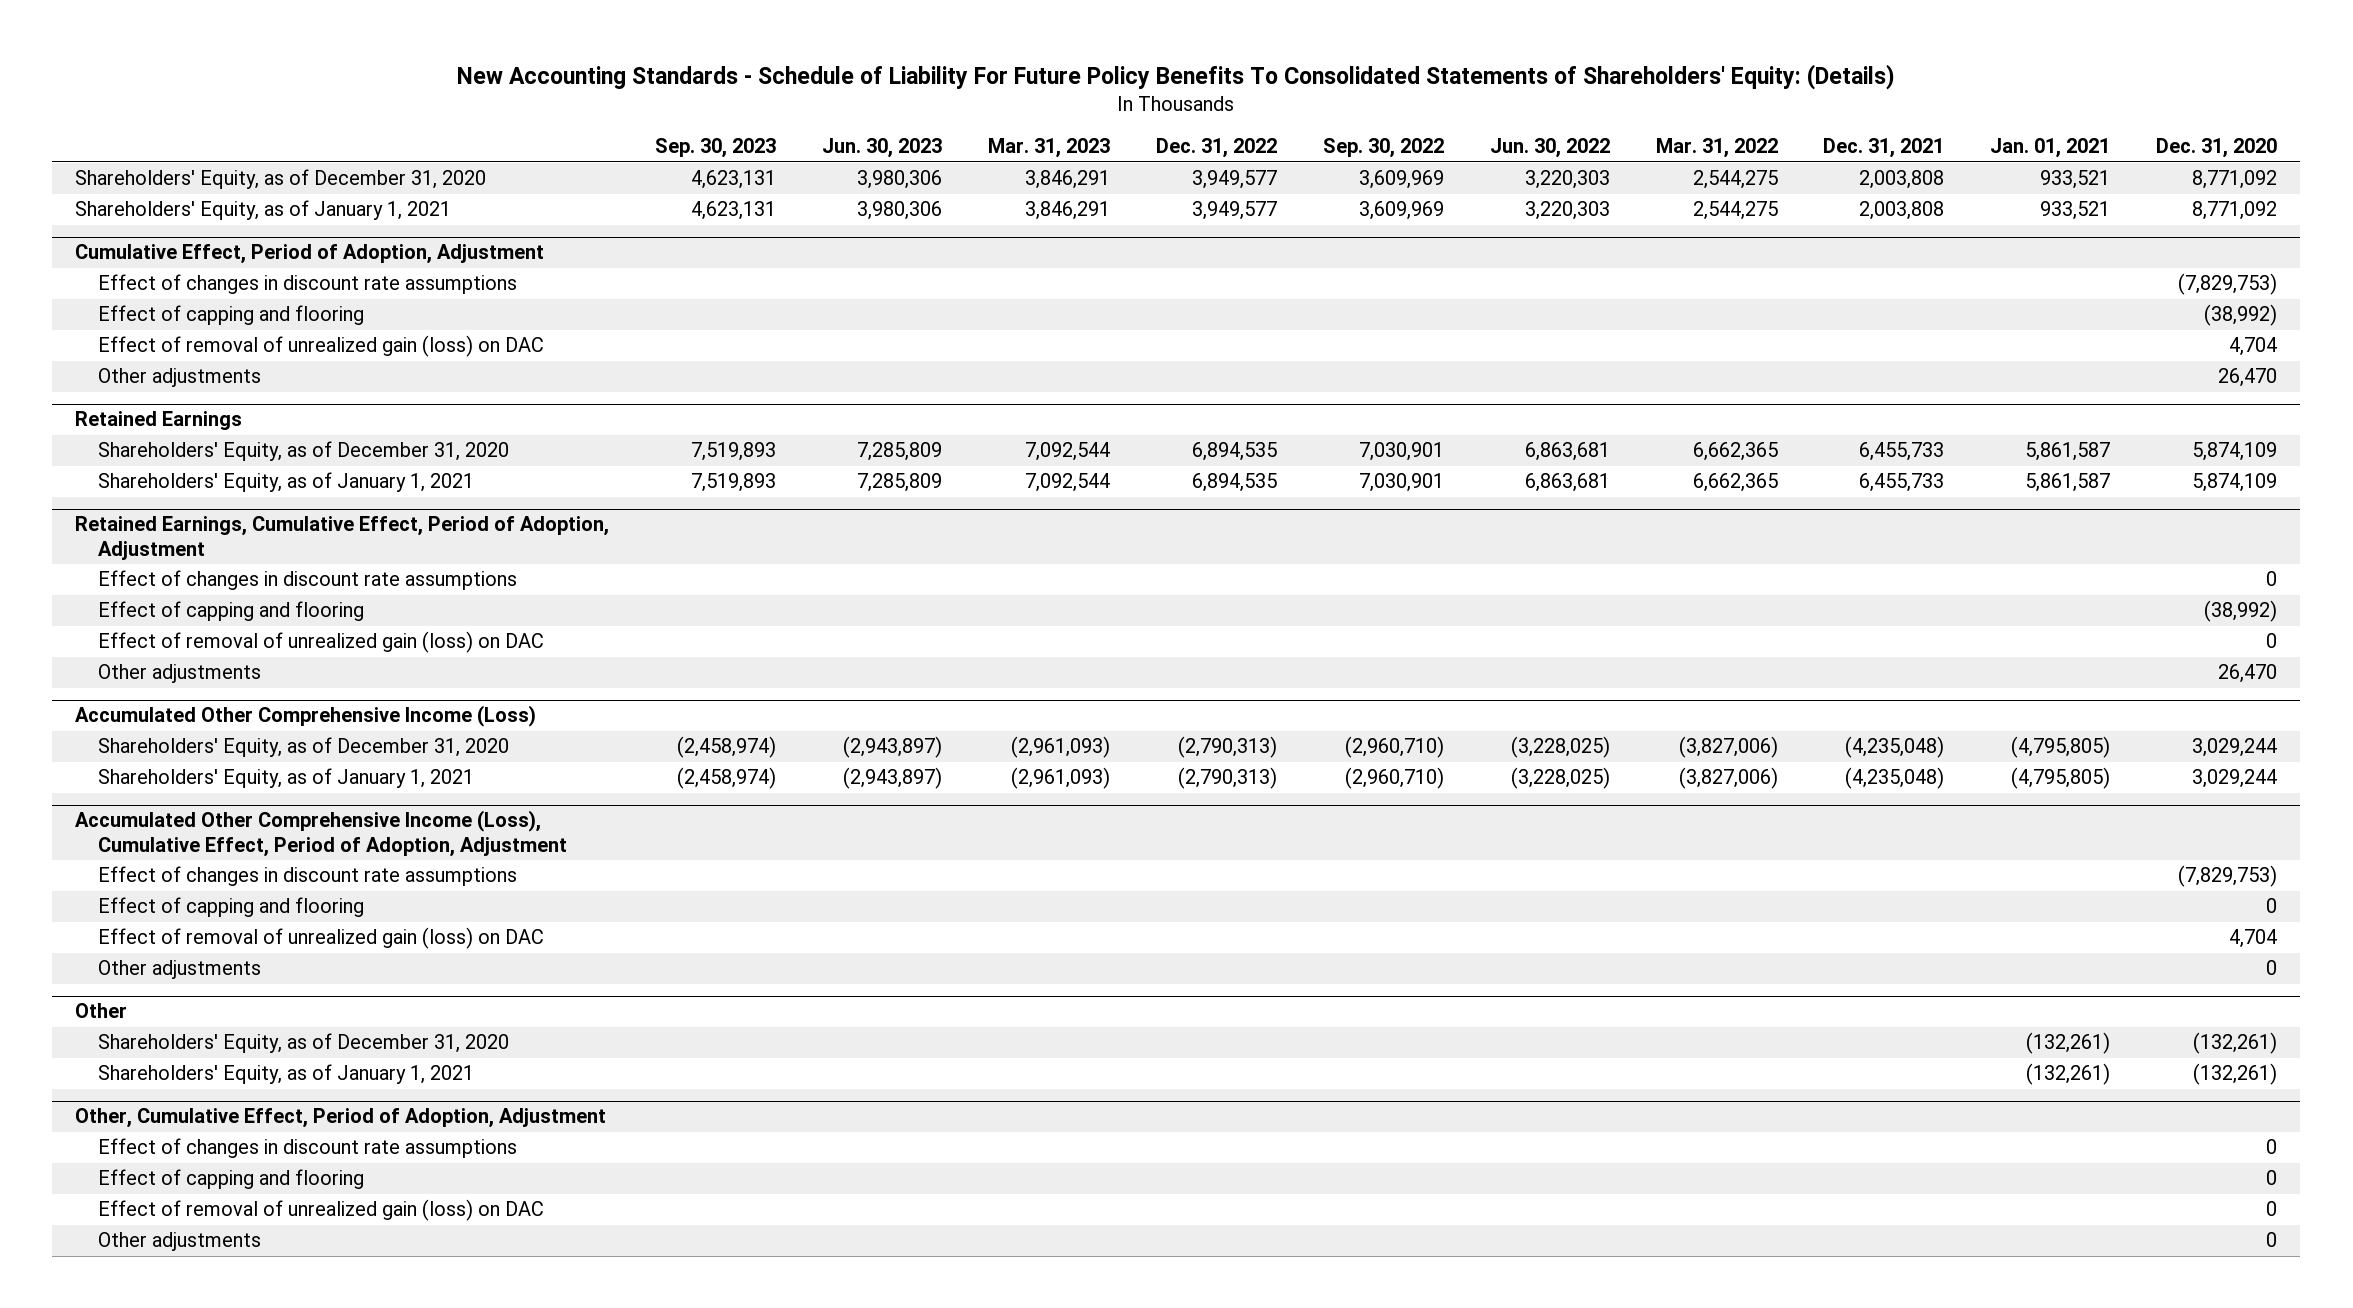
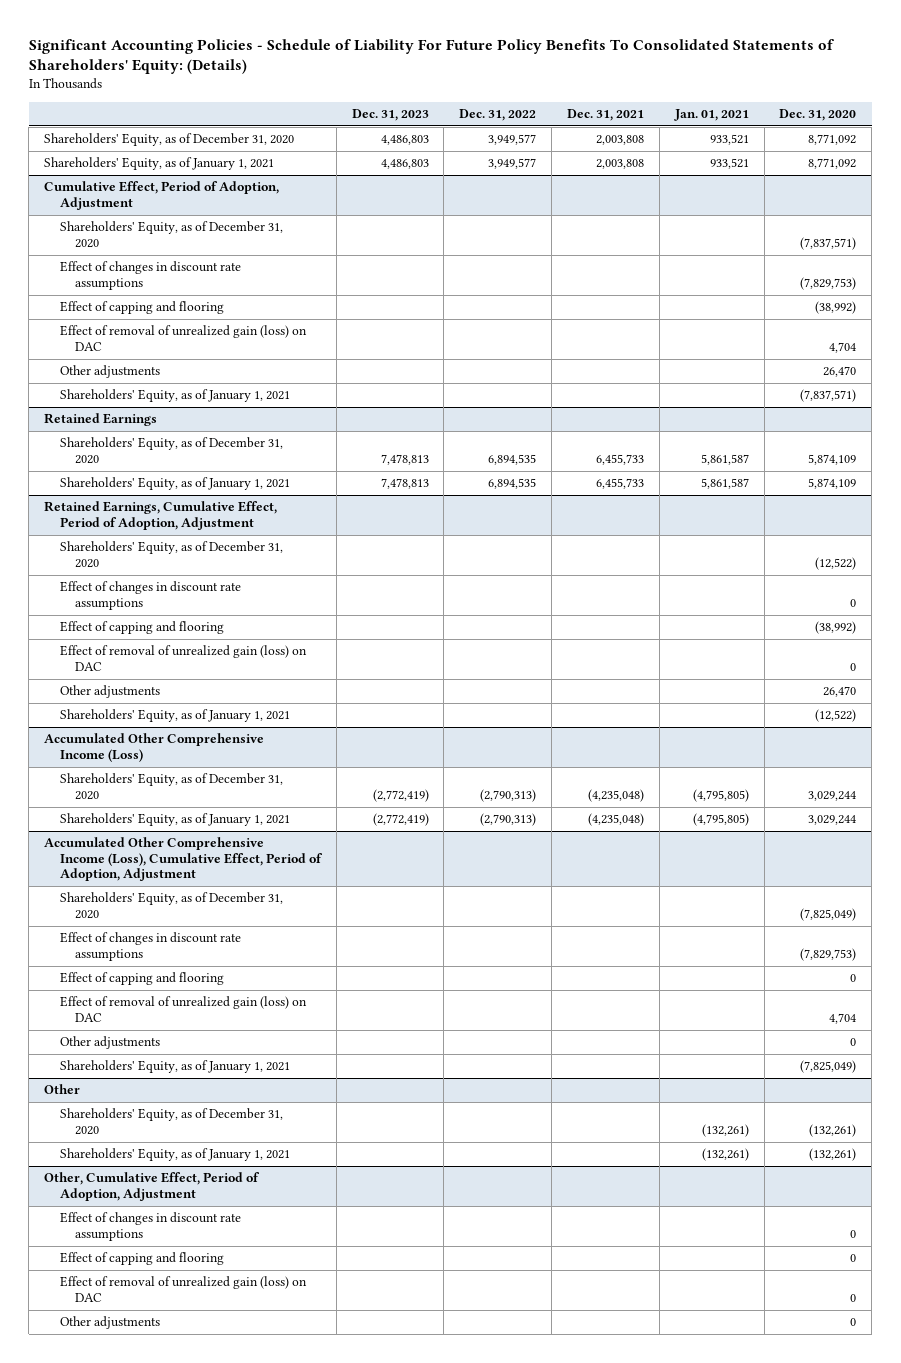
- New Accounting Standards - Schedule of Liability For Future Policy Benefits To Consolidated Statements of Shareholders' Equity: (Details)
+ Significant Accounting Policies - Schedule of Liability For Future Policy Benefits To Consolidated Statements of Shareholders' Equity: (Details)
- | Sep. 30, 2023 | Jun. 30, 2023 | Mar. 31, 2023 | Dec. 31, 2022 | Sep. 30, 2022 | Jun. 30, 2022 | Mar. 31, 2022 | Dec. 31, 2021 | Jan. 01, 2021 | Dec. 31, 2020
+ | Dec. 31, 2023 | Dec. 31, 2022 | Dec. 31, 2021 | Jan. 01, 2021 | Dec. 31, 2020
@ Cumulative Effect, Period of Adoption, Adjustment
+ Shareholders' Equity, as of December 31, 2020 | | | | | (7,837,571)
+ Shareholders' Equity, as of January 1, 2021 | | | | | (7,837,571)
@ Retained Earnings, Cumulative Effect, Period of Adoption, Adjustment
+ Shareholders' Equity, as of December 31, 2020 | | | | | (12,522)
+ Shareholders' Equity, as of January 1, 2021 | | | | | (12,522)
@ Accumulated Other Comprehensive Income (Loss), Cumulative Effect, Period of Adoption, Adjustment
+ Shareholders' Equity, as of December 31, 2020 | | | | | (7,825,049)
+ Shareholders' Equity, as of January 1, 2021 | | | | | (7,825,049)

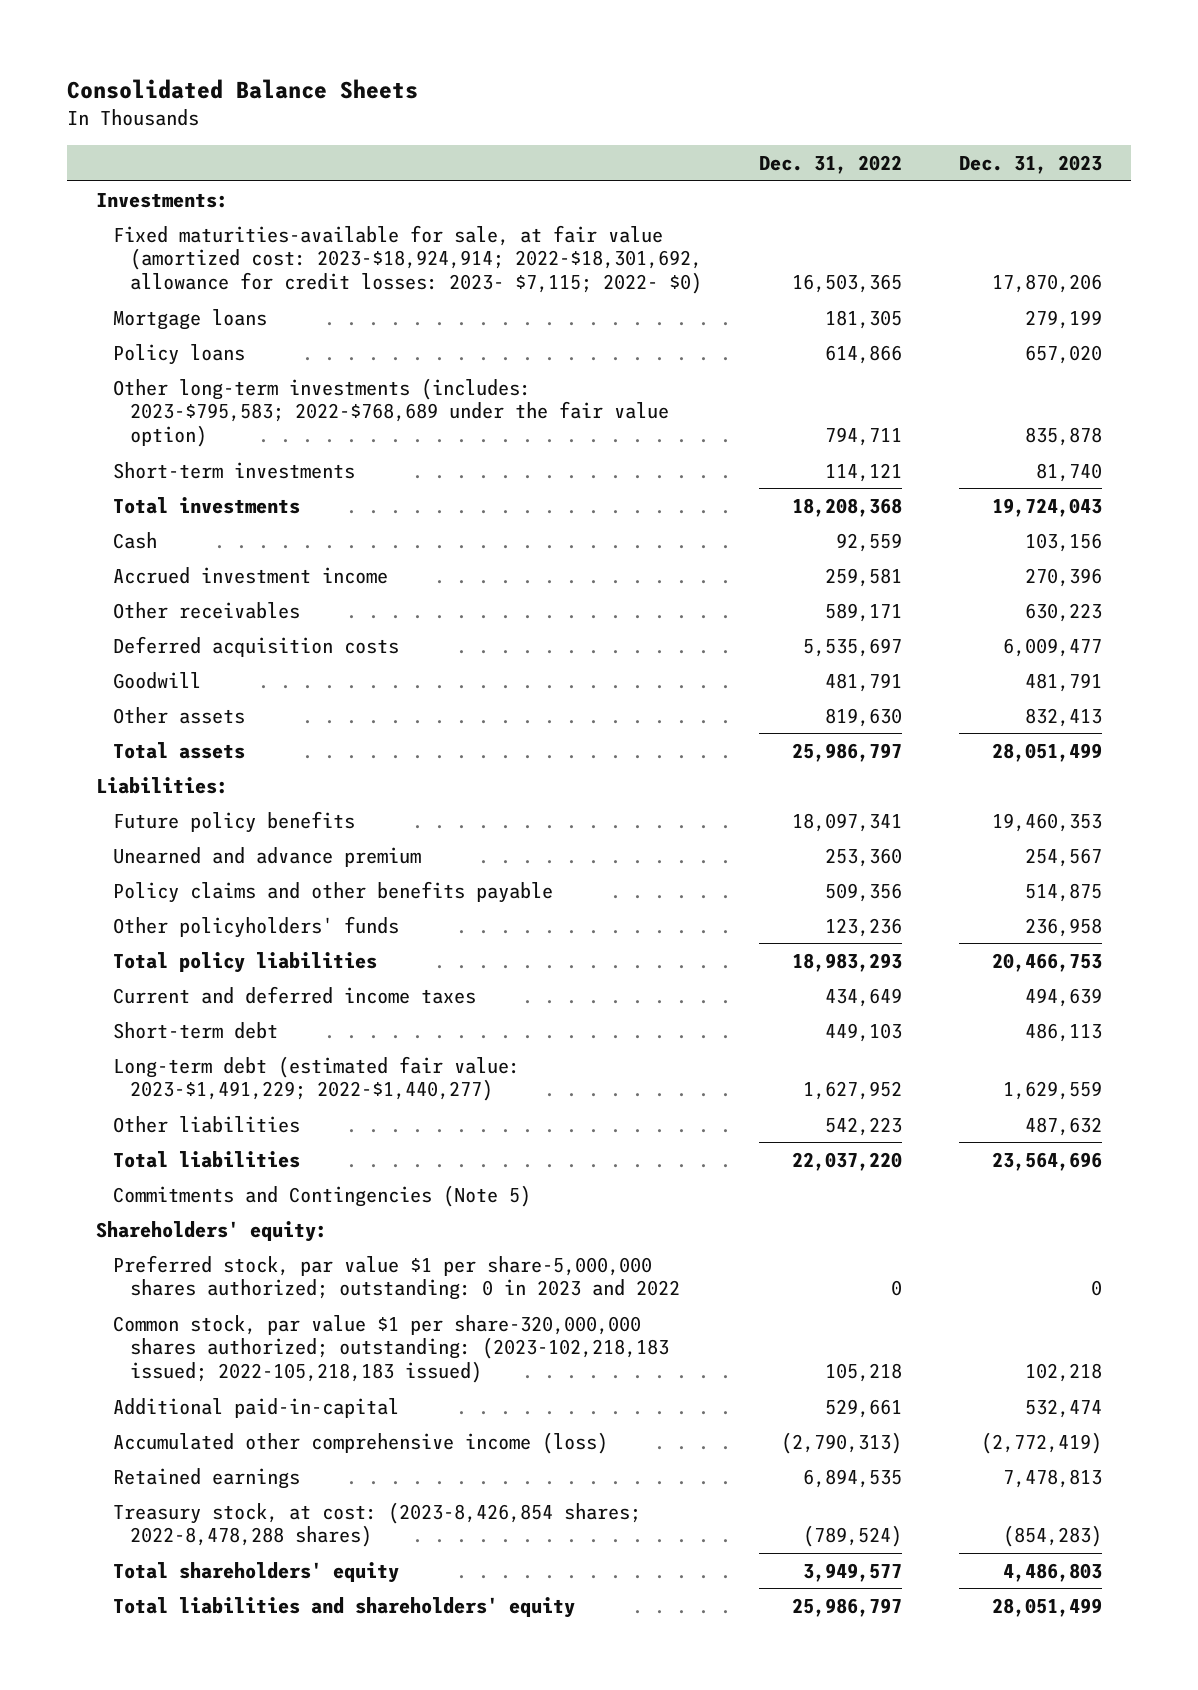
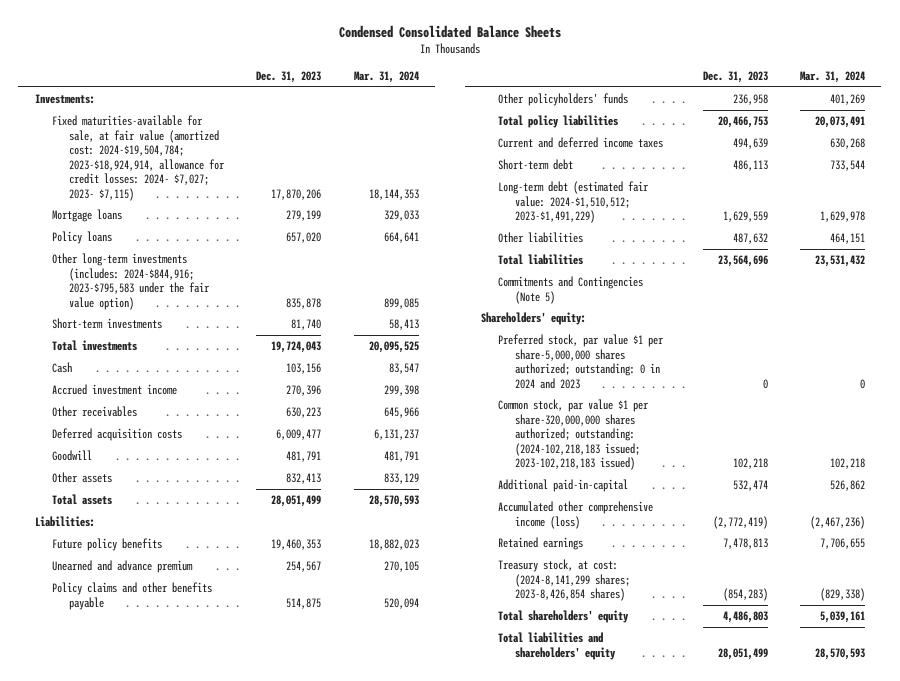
- Consolidated Balance Sheets
+ Condensed Consolidated Balance Sheets
- | Dec. 31, 2022 | Dec. 31, 2023
+ | Dec. 31, 2023 | Mar. 31, 2024
- Fixed maturities-available for sale, at fair value (amortized cost: 2023-$18,924,914; 2022-$18,301,692, allowance for credit losses: 2023- $7,115; 2022- $0) | 16,503,365 | 17,870,206
+ Fixed maturities-available for sale, at fair value (amortized cost: 2024-$19,504,784; 2023-$18,924,914, allowance for credit losses: 2024- $7,027; 2023- $7,115) | 17,870,206 | 18,144,353
- Other long-term investments (includes: 2023-$795,583; 2022-$768,689 under the fair value option) | 794,711 | 835,878
+ Other long-term investments (includes: 2024-$844,916; 2023-$795,583 under the fair value option) | 835,878 | 899,085
- Long-term debt (estimated fair value: 2023-$1,491,229; 2022-$1,440,277) | 1,627,952 | 1,629,559
+ Long-term debt (estimated fair value: 2024-$1,510,512; 2023-$1,491,229) | 1,629,559 | 1,629,978
- Preferred stock, par value $1 per share-5,000,000 shares authorized; outstanding: 0 in 2023 and 2022 | 0 | 0
- Common stock, par value $1 per share-320,000,000 shares authorized; outstanding: (2023-102,218,183 issued; 2022-105,218,183 issued) | 105,218 | 102,218
+ Preferred stock, par value $1 per share-5,000,000 shares authorized; outstanding: 0 in 2024 and 2023 | 0 | 0
+ Common stock, par value $1 per share-320,000,000 shares authorized; outstanding: (2024-102,218,183 issued; 2023-102,218,183 issued) | 102,218 | 102,218
- Treasury stock, at cost: (2023-8,426,854 shares; 2022-8,478,288 shares) | (789,524) | (854,283)
+ Treasury stock, at cost: (2024-8,141,299 shares; 2023-8,426,854 shares) | (854,283) | (829,338)

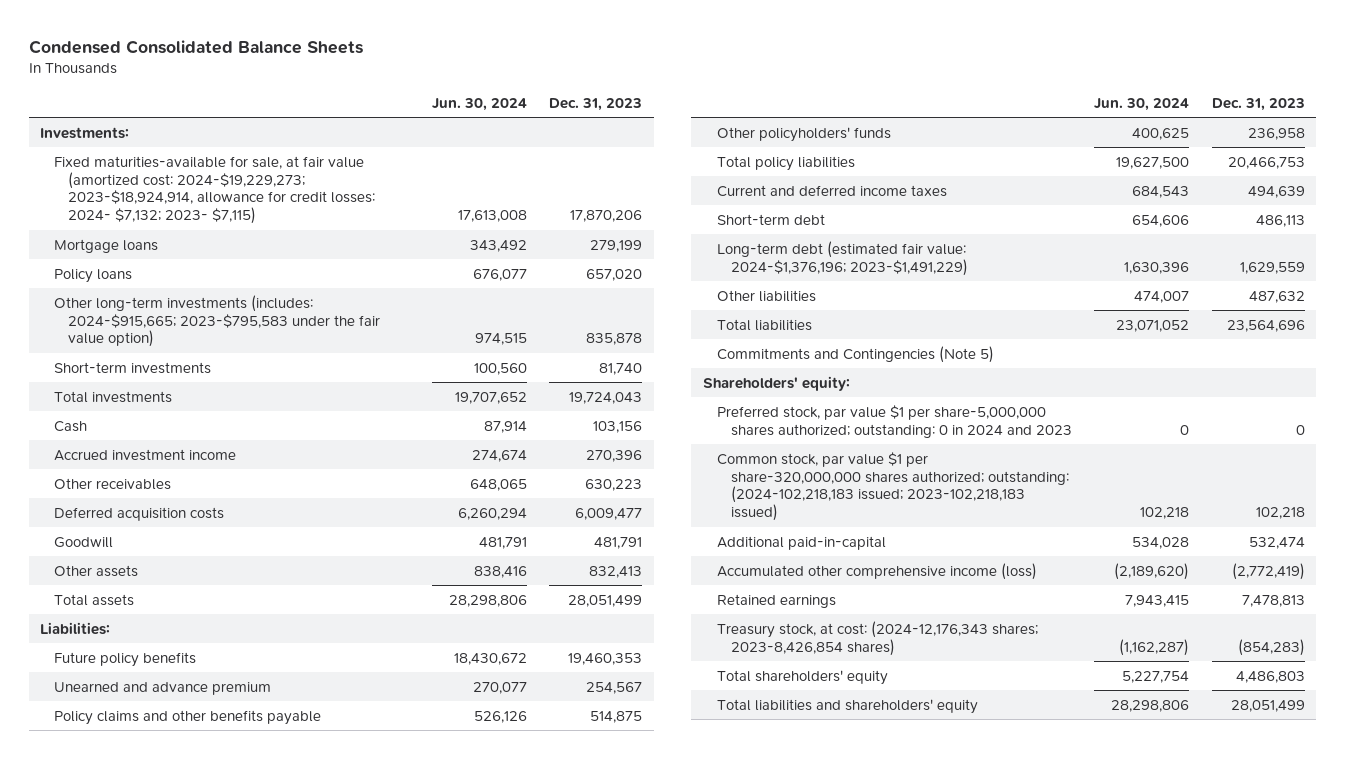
- | Dec. 31, 2023 | Mar. 31, 2024
+ | Jun. 30, 2024 | Dec. 31, 2023
- Fixed maturities-available for sale, at fair value (amortized cost: 2024-$19,504,784; 2023-$18,924,914, allowance for credit losses: 2024- $7,027; 2023- $7,115) | 17,870,206 | 18,144,353
+ Fixed maturities-available for sale, at fair value (amortized cost: 2024-$19,229,273; 2023-$18,924,914, allowance for credit losses: 2024- $7,132; 2023- $7,115) | 17,613,008 | 17,870,206
- Other long-term investments (includes: 2024-$844,916; 2023-$795,583 under the fair value option) | 835,878 | 899,085
+ Other long-term investments (includes: 2024-$915,665; 2023-$795,583 under the fair value option) | 974,515 | 835,878
- Long-term debt (estimated fair value: 2024-$1,510,512; 2023-$1,491,229) | 1,629,559 | 1,629,978
+ Long-term debt (estimated fair value: 2024-$1,376,196; 2023-$1,491,229) | 1,630,396 | 1,629,559
- Treasury stock, at cost: (2024-8,141,299 shares; 2023-8,426,854 shares) | (854,283) | (829,338)
+ Treasury stock, at cost: (2024-12,176,343 shares; 2023-8,426,854 shares) | (1,162,287) | (854,283)

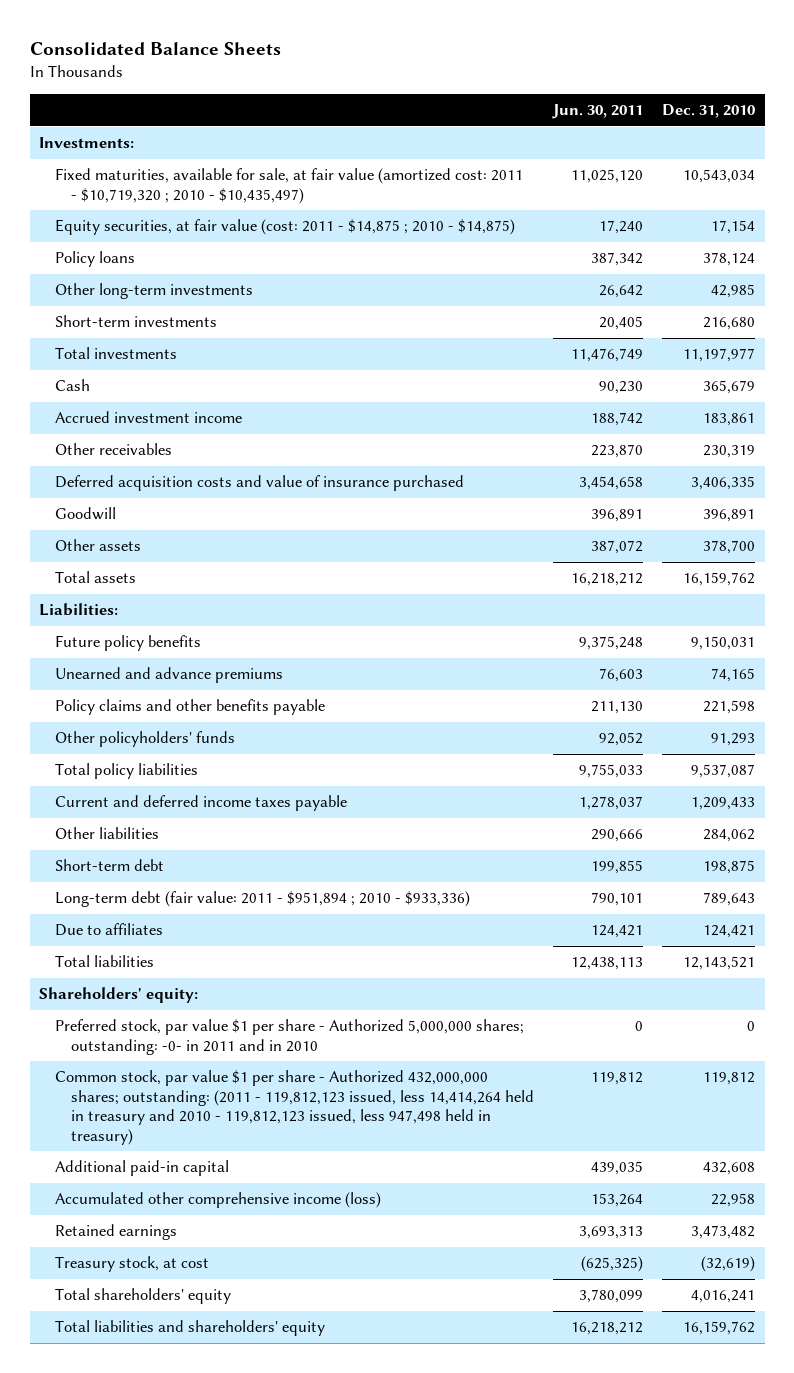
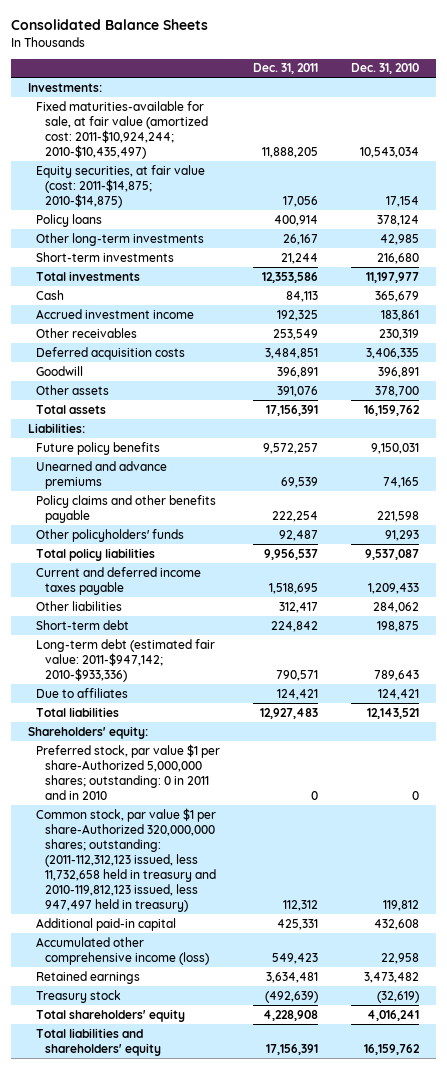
- | Jun. 30, 2011 | Dec. 31, 2010
+ | Dec. 31, 2011 | Dec. 31, 2010
- Fixed maturities, available for sale, at fair value (amortized cost: 2011 - $10,719,320 ; 2010 - $10,435,497) | 11,025,120 | 10,543,034
- Equity securities, at fair value (cost: 2011 - $14,875 ; 2010 - $14,875) | 17,240 | 17,154
+ Fixed maturities-available for sale, at fair value (amortized cost: 2011-$10,924,244; 2010-$10,435,497) | 11,888,205 | 10,543,034
+ Equity securities, at fair value (cost: 2011-$14,875; 2010-$14,875) | 17,056 | 17,154
- Deferred acquisition costs and value of insurance purchased | 3,454,658 | 3,406,335
+ Deferred acquisition costs | 3,484,851 | 3,406,335
- Long-term debt (fair value: 2011 - $951,894 ; 2010 - $933,336) | 790,101 | 789,643
+ Long-term debt (estimated fair value: 2011-$947,142; 2010-$933,336) | 790,571 | 789,643
- Preferred stock, par value $1 per share - Authorized 5,000,000 shares; outstanding: -0- in 2011 and in 2010 | 0 | 0
- Common stock, par value $1 per share - Authorized 432,000,000 shares; outstanding: (2011 - 119,812,123 issued, less 14,414,264 held in treasury and 2010 - 119,812,123 issued, less 947,498 held in treasury) | 119,812 | 119,812
+ Preferred stock, par value $1 per share-Authorized 5,000,000 shares; outstanding: 0 in 2011 and in 2010 | 0 | 0
+ Common stock, par value $1 per share-Authorized 320,000,000 shares; outstanding: (2011-112,312,123 issued, less 11,732,658 held in treasury and 2010-119,812,123 issued, less 947,497 held in treasury) | 112,312 | 119,812
- Treasury stock, at cost | (625,325) | (32,619)
+ Treasury stock | (492,639) | (32,619)

